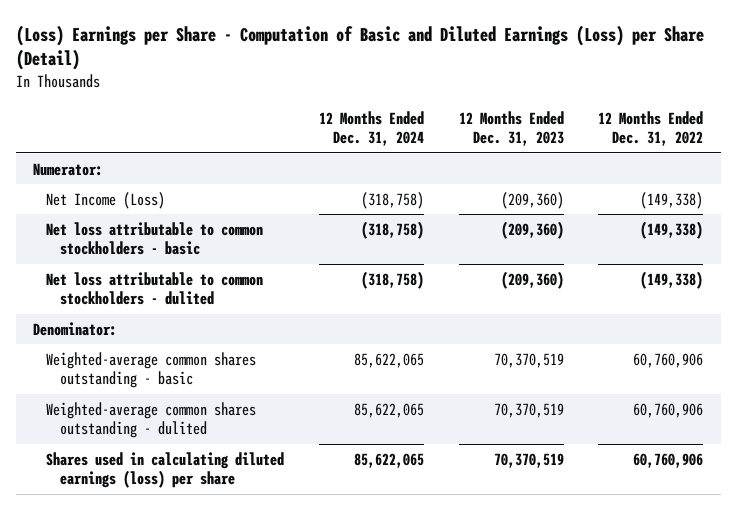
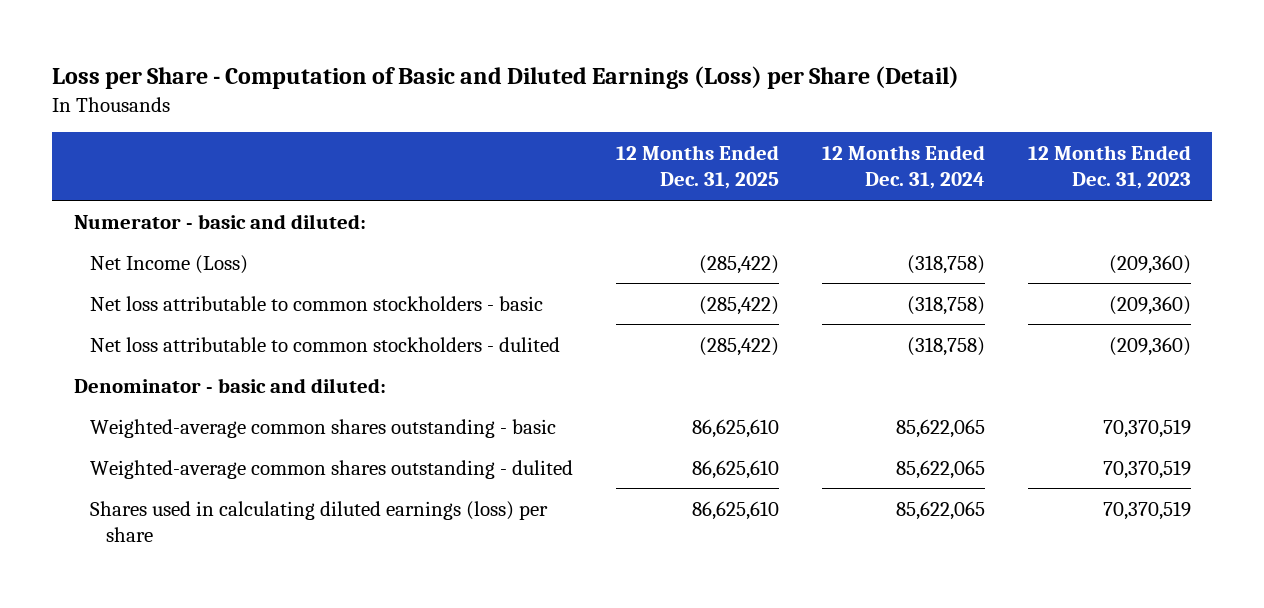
- (Loss) Earnings per Share - Computation of Basic and Diluted Earnings (Loss) per Share (Detail)
+ Loss per Share - Computation of Basic and Diluted Earnings (Loss) per Share (Detail)
- | 12 Months Ended Dec. 31, 2024 | 12 Months Ended Dec. 31, 2023 | 12 Months Ended Dec. 31, 2022
+ | 12 Months Ended Dec. 31, 2025 | 12 Months Ended Dec. 31, 2024 | 12 Months Ended Dec. 31, 2023
- Numerator:
+ Numerator - basic and diluted:
- Denominator:
+ Denominator - basic and diluted:

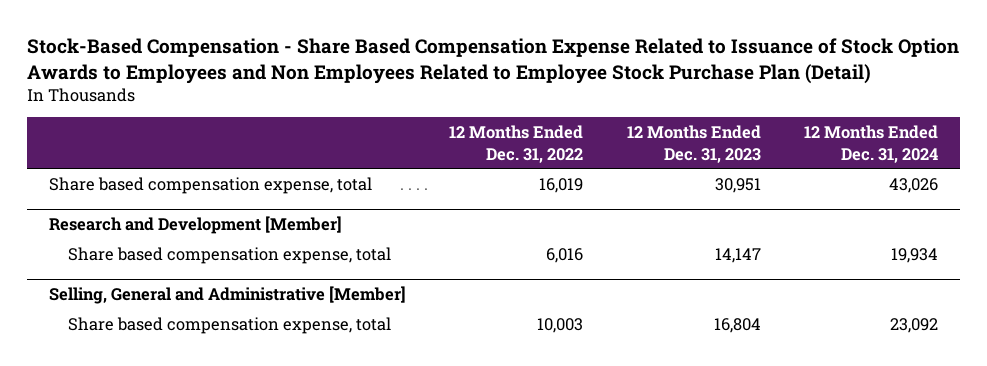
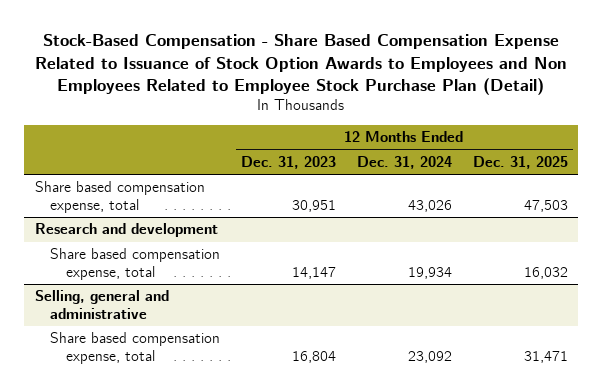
- | 12 Months Ended Dec. 31, 2022 | 12 Months Ended Dec. 31, 2023 | 12 Months Ended Dec. 31, 2024
+ | 12 Months Ended Dec. 31, 2023 | 12 Months Ended Dec. 31, 2024 | 12 Months Ended Dec. 31, 2025
- Research and Development [Member]
+ Research and development
- Selling, General and Administrative [Member]
+ Selling, general and administrative

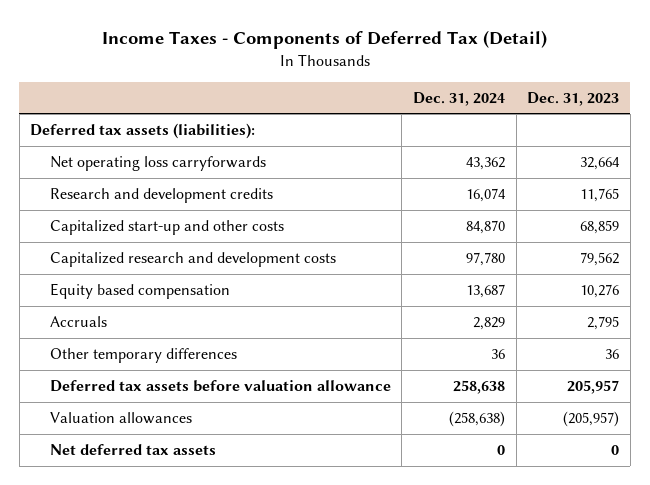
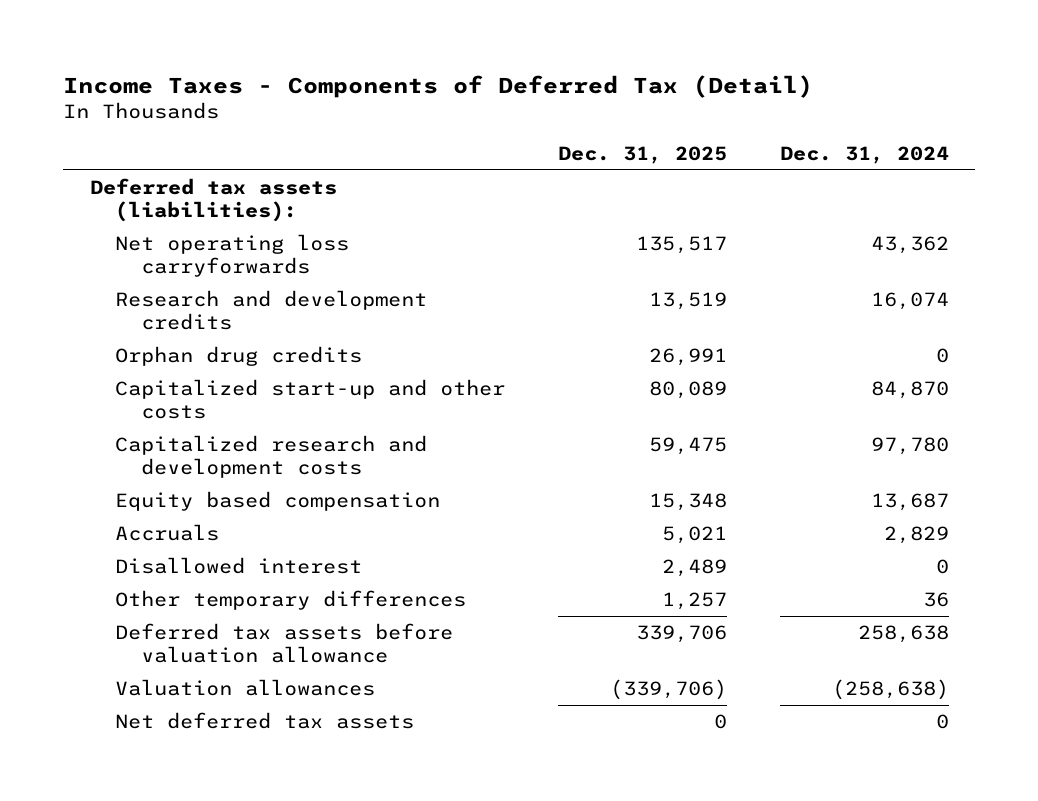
- | Dec. 31, 2024 | Dec. 31, 2023
+ | Dec. 31, 2025 | Dec. 31, 2024
+ Orphan drug credits | 26,991 | 0
+ Disallowed interest | 2,489 | 0

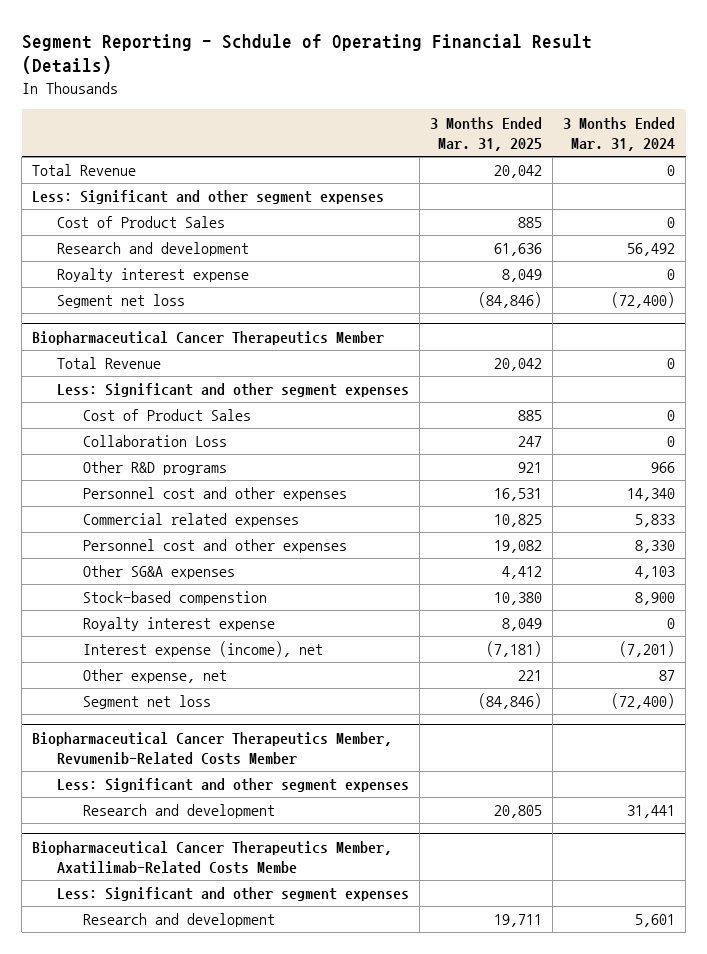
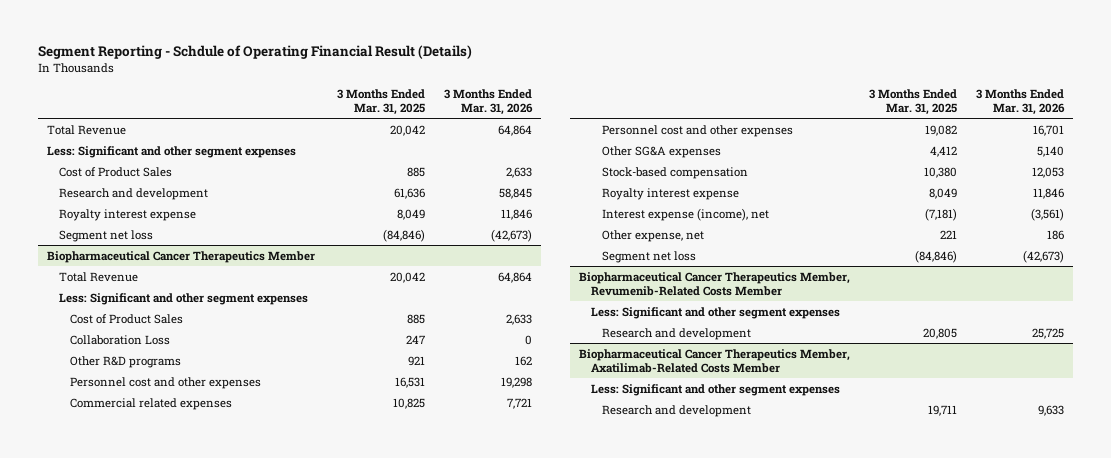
- | 3 Months Ended Mar. 31, 2025 | 3 Months Ended Mar. 31, 2024
+ | 3 Months Ended Mar. 31, 2025 | 3 Months Ended Mar. 31, 2026
@ Biopharmaceutical Cancer Therapeutics Member
- Stock-based compenstion | 10,380 | 8,900
+ Stock-based compensation | 10,380 | 12,053
- Biopharmaceutical Cancer Therapeutics Member, Axatilimab-Related Costs Membe
+ Biopharmaceutical Cancer Therapeutics Member, Axatilimab-Related Costs Member

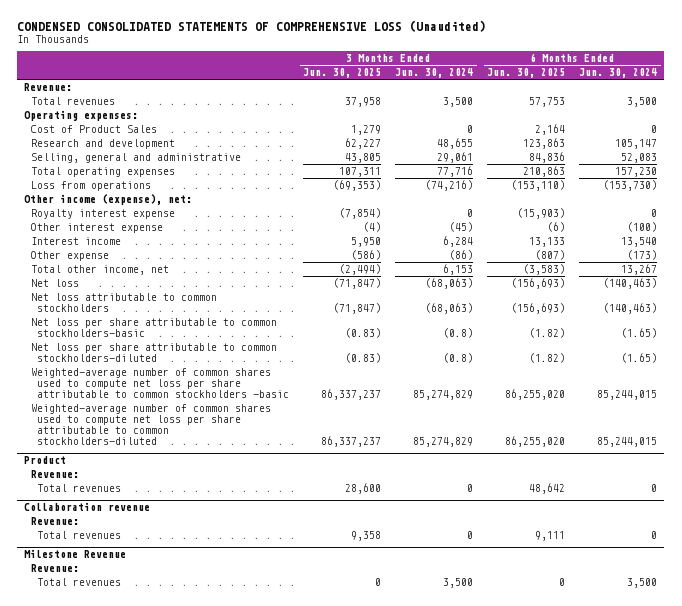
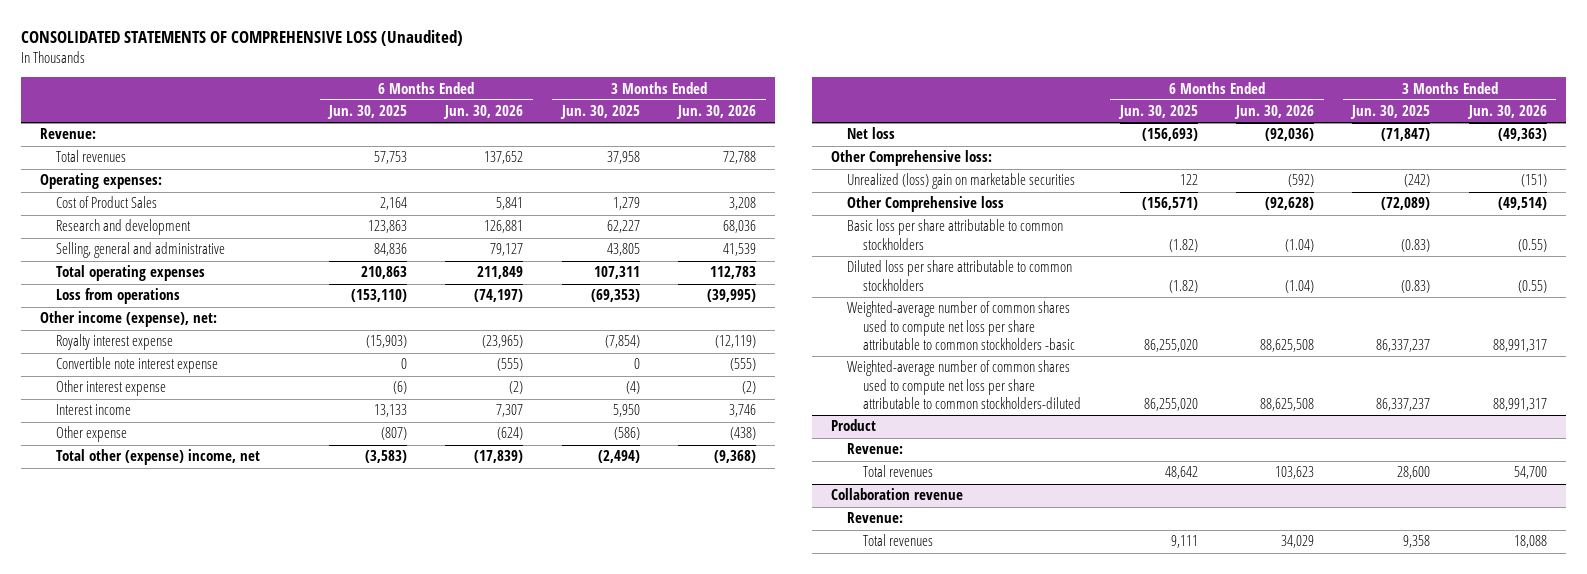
- CONDENSED CONSOLIDATED STATEMENTS OF COMPREHENSIVE LOSS (Unaudited)
+ CONSOLIDATED STATEMENTS OF COMPREHENSIVE LOSS (Unaudited)
- | 3 Months Ended Jun. 30, 2025 | 3 Months Ended Jun. 30, 2024 | 6 Months Ended Jun. 30, 2025 | 6 Months Ended Jun. 30, 2024
+ | 6 Months Ended Jun. 30, 2025 | 6 Months Ended Jun. 30, 2026 | 3 Months Ended Jun. 30, 2025 | 3 Months Ended Jun. 30, 2026
+ Convertible note interest expense | 0 | (555) | 0 | (555)
- Total other income, net | (2,494) | 6,153 | (3,583) | 13,267
+ Total other (expense) income, net | (3,583) | (17,839) | (2,494) | (9,368)
- Net loss attributable to common stockholders | (71,847) | (68,063) | (156,693) | (140,463)
- Net loss per share attributable to common stockholders-basic | (0.83) | (0.8) | (1.82) | (1.65)
- Net loss per share attributable to common stockholders-diluted | (0.83) | (0.8) | (1.82) | (1.65)
+ Other Comprehensive loss:
+ Unrealized (loss) gain on marketable securities | 122 | (592) | (242) | (151)
+ Other Comprehensive loss | (156,571) | (92,628) | (72,089) | (49,514)
+ Basic loss per share attributable to common stockholders | (1.82) | (1.04) | (0.83) | (0.55)
+ Diluted loss per share attributable to common stockholders | (1.82) | (1.04) | (0.83) | (0.55)
- Milestone Revenue
- Revenue:
- Total revenues | 0 | 3,500 | 0 | 3,500

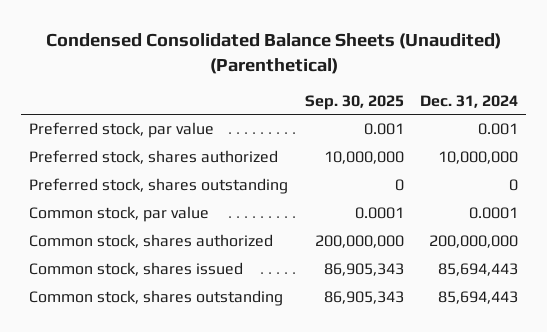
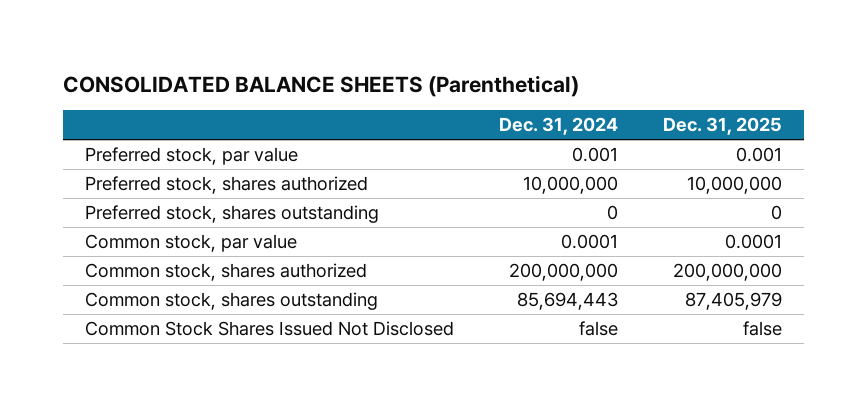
- Condensed Consolidated Balance Sheets (Unaudited) (Parenthetical)
+ CONSOLIDATED BALANCE SHEETS (Parenthetical)
- | Sep. 30, 2025 | Dec. 31, 2024
+ | Dec. 31, 2024 | Dec. 31, 2025
- Common stock, shares issued | 86,905,343 | 85,694,443
+ Common Stock Shares Issued Not Disclosed | false | false

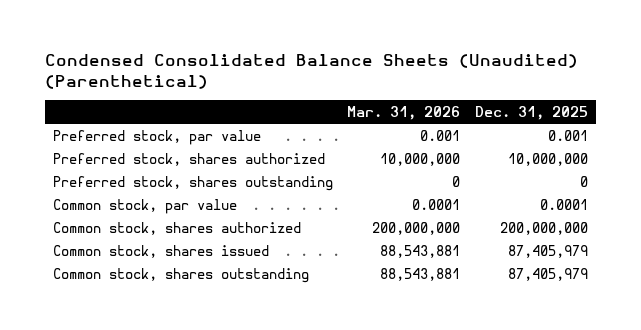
- CONSOLIDATED BALANCE SHEETS (Parenthetical)
+ Condensed Consolidated Balance Sheets (Unaudited) (Parenthetical)
- | Dec. 31, 2024 | Dec. 31, 2025
+ | Mar. 31, 2026 | Dec. 31, 2025
+ Common stock, shares issued | 88,543,881 | 87,405,979
- Common Stock Shares Issued Not Disclosed | false | false

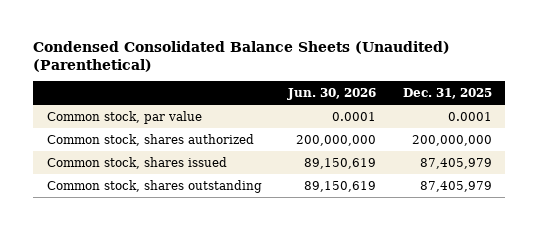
- | Mar. 31, 2026 | Dec. 31, 2025
+ | Jun. 30, 2026 | Dec. 31, 2025
- Preferred stock, par value | 0.001 | 0.001
- Preferred stock, shares authorized | 10,000,000 | 10,000,000
- Preferred stock, shares outstanding | 0 | 0

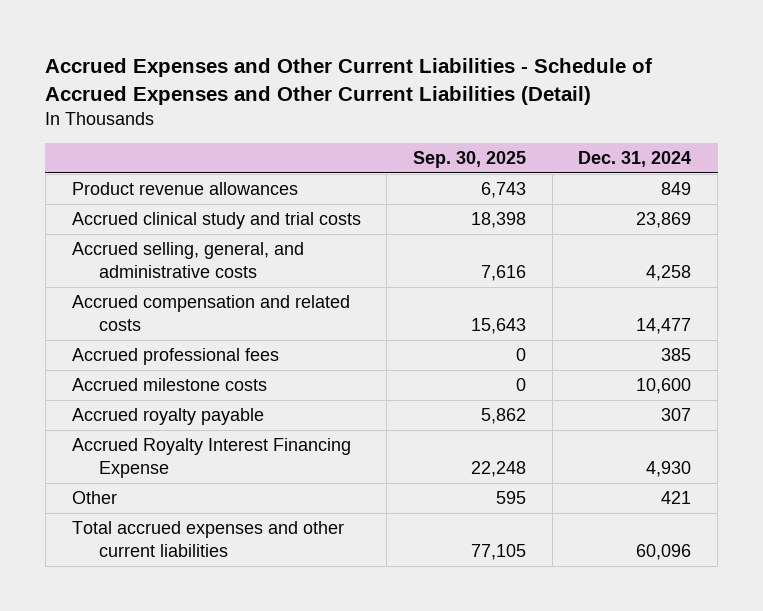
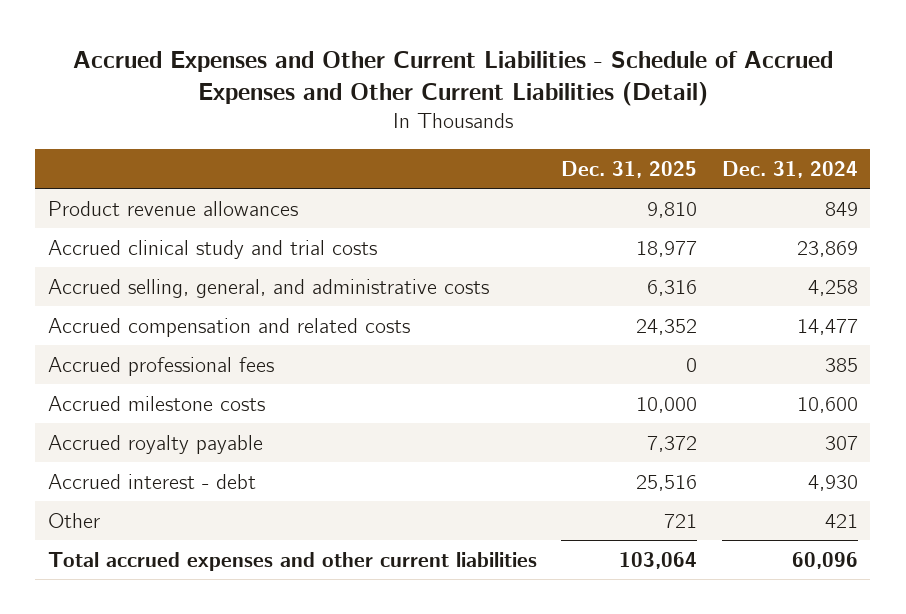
- | Sep. 30, 2025 | Dec. 31, 2024
+ | Dec. 31, 2025 | Dec. 31, 2024
- Accrued Royalty Interest Financing Expense | 22,248 | 4,930
+ Accrued interest - debt | 25,516 | 4,930

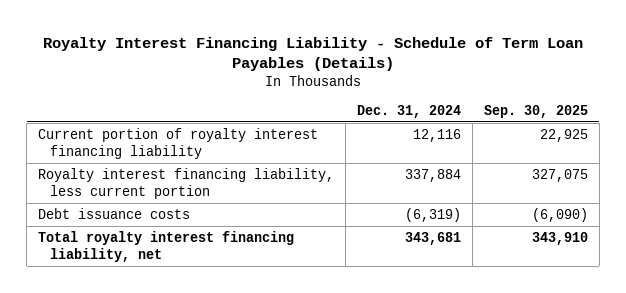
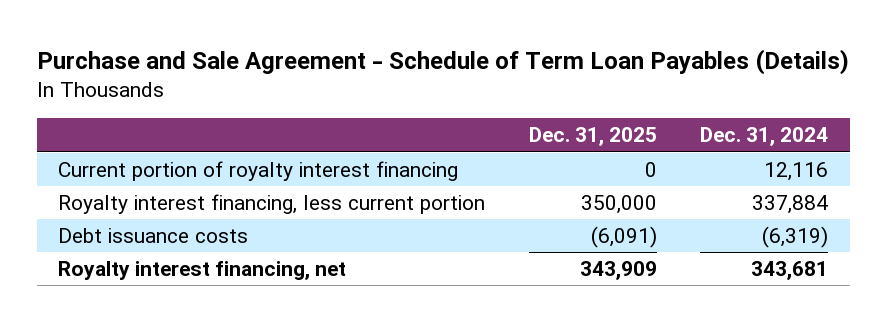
- Royalty Interest Financing Liability - Schedule of Term Loan Payables (Details)
+ Purchase and Sale Agreement - Schedule of Term Loan Payables (Details)
- | Dec. 31, 2024 | Sep. 30, 2025
+ | Dec. 31, 2025 | Dec. 31, 2024
- Current portion of royalty interest financing liability | 12,116 | 22,925
- Royalty interest financing liability, less current portion | 337,884 | 327,075
+ Current portion of royalty interest financing | 0 | 12,116
+ Royalty interest financing, less current portion | 350,000 | 337,884
- Total royalty interest financing liability, net | 343,681 | 343,910
+ Royalty interest financing, net | 343,909 | 343,681

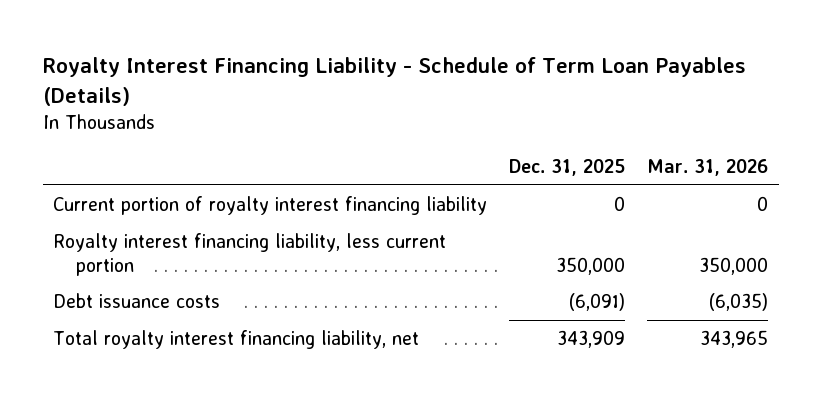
- Purchase and Sale Agreement - Schedule of Term Loan Payables (Details)
+ Royalty Interest Financing Liability - Schedule of Term Loan Payables (Details)
- | Dec. 31, 2025 | Dec. 31, 2024
+ | Dec. 31, 2025 | Mar. 31, 2026
- Current portion of royalty interest financing | 0 | 12,116
- Royalty interest financing, less current portion | 350,000 | 337,884
+ Current portion of royalty interest financing liability | 0 | 0
+ Royalty interest financing liability, less current portion | 350,000 | 350,000
- Royalty interest financing, net | 343,909 | 343,681
+ Total royalty interest financing liability, net | 343,909 | 343,965

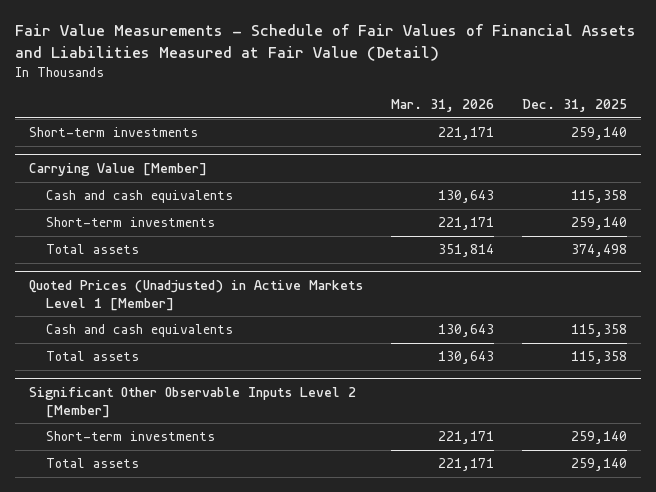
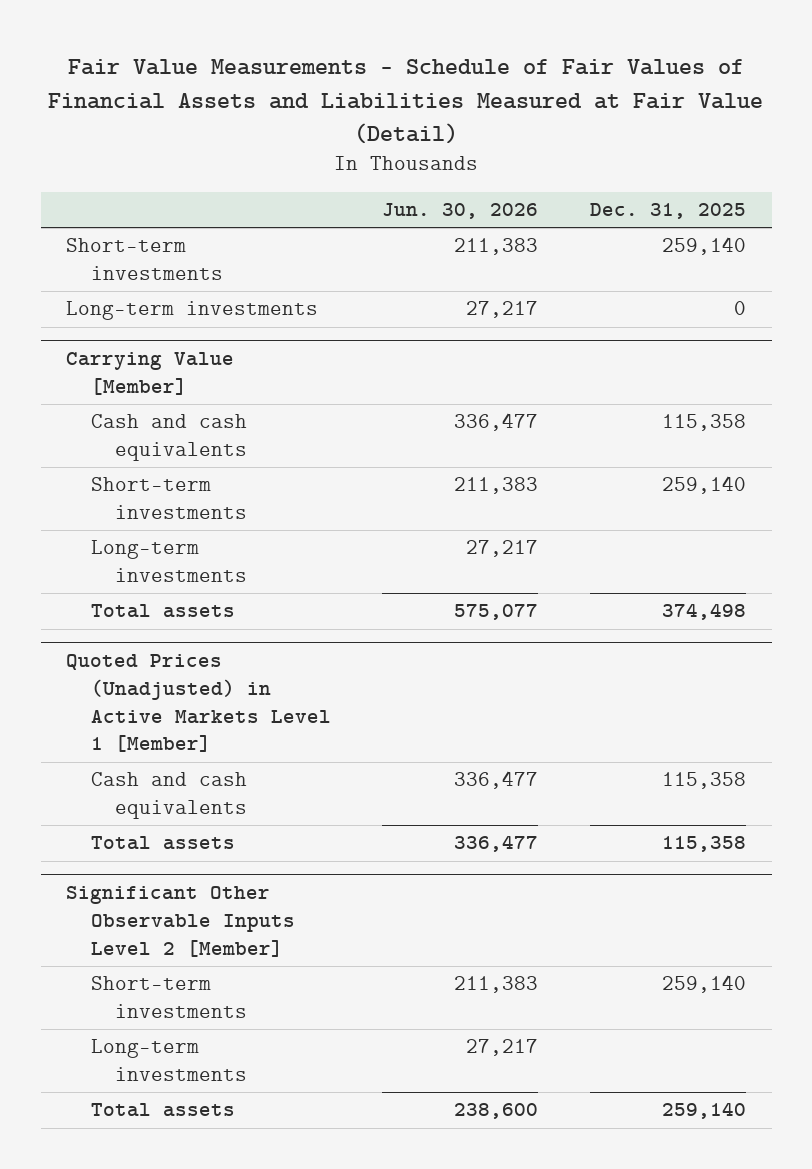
- | Mar. 31, 2026 | Dec. 31, 2025
+ | Jun. 30, 2026 | Dec. 31, 2025
+ Long-term investments | 27,217 | 0
@ Carrying Value [Member]
+ Long-term investments | 27,217 |
@ Significant Other Observable Inputs Level 2 [Member]
+ Long-term investments | 27,217 |

